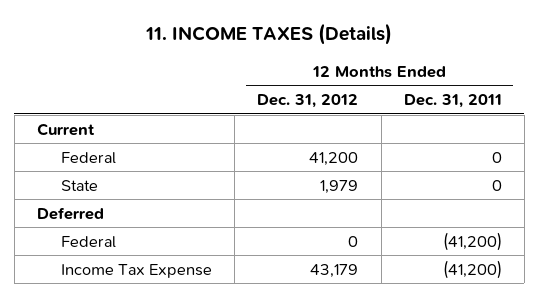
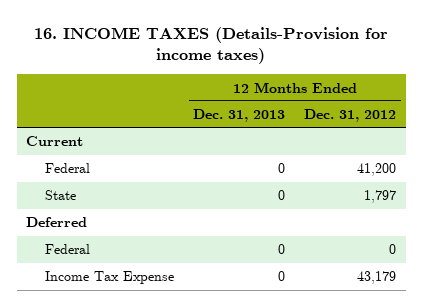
- 11. INCOME TAXES (Details)
+ 16. INCOME TAXES (Details-Provision for income taxes)
- | 12 Months Ended Dec. 31, 2012 | 12 Months Ended Dec. 31, 2011
+ | 12 Months Ended Dec. 31, 2013 | 12 Months Ended Dec. 31, 2012
- State | 1,979 | 0
+ State | 0 | 1,797

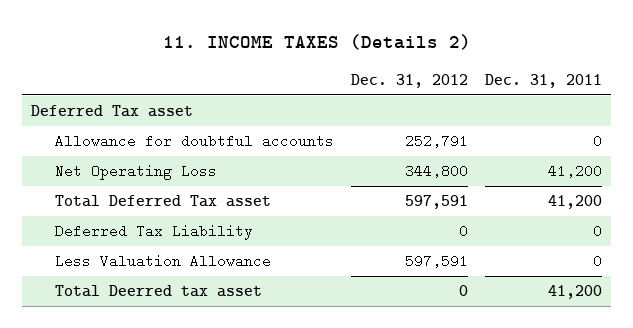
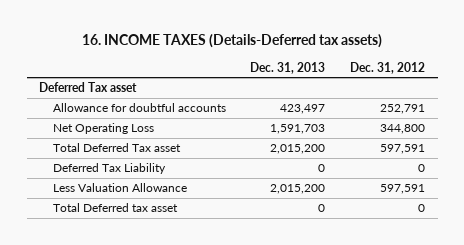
- 11. INCOME TAXES (Details 2)
+ 16. INCOME TAXES (Details-Deferred tax assets)
- | Dec. 31, 2012 | Dec. 31, 2011
+ | Dec. 31, 2013 | Dec. 31, 2012
- Total Deerred tax asset | 0 | 41,200
+ Total Deferred tax asset | 0 | 0

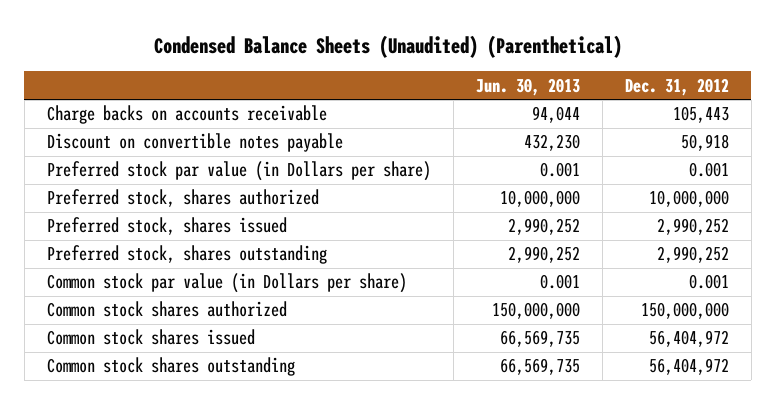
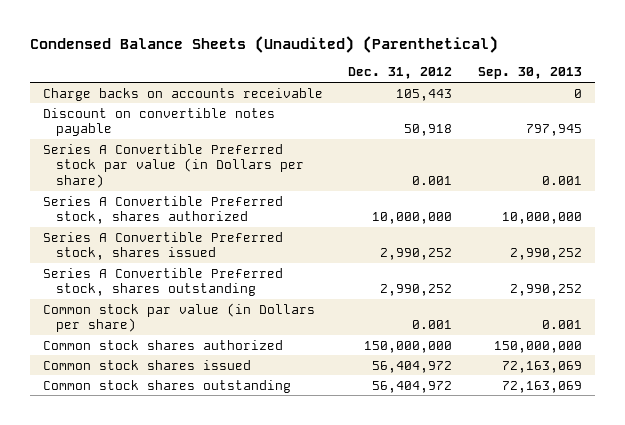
- | Jun. 30, 2013 | Dec. 31, 2012
+ | Dec. 31, 2012 | Sep. 30, 2013
- Preferred stock par value (in Dollars per share) | 0.001 | 0.001
- Preferred stock, shares authorized | 10,000,000 | 10,000,000
- Preferred stock, shares issued | 2,990,252 | 2,990,252
- Preferred stock, shares outstanding | 2,990,252 | 2,990,252
+ Series A Convertible Preferred stock par value (in Dollars per share) | 0.001 | 0.001
+ Series A Convertible Preferred stock, shares authorized | 10,000,000 | 10,000,000
+ Series A Convertible Preferred stock, shares issued | 2,990,252 | 2,990,252
+ Series A Convertible Preferred stock, shares outstanding | 2,990,252 | 2,990,252

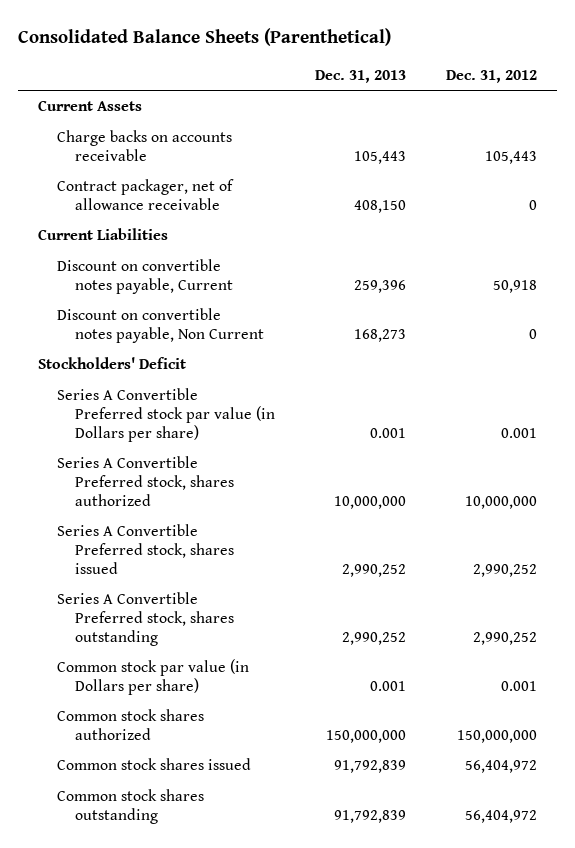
- Condensed Balance Sheets (Unaudited) (Parenthetical)
+ Consolidated Balance Sheets (Parenthetical)
- | Dec. 31, 2012 | Sep. 30, 2013
+ | Dec. 31, 2013 | Dec. 31, 2012
+ Current Assets
- Discount on convertible notes payable | 50,918 | 797,945
+ Contract packager, net of allowance receivable | 408,150 | 0
+ Current Liabilities
+ Discount on convertible notes payable, Current | 259,396 | 50,918
+ Discount on convertible notes payable, Non Current | 168,273 | 0
+ Stockholders' Deficit

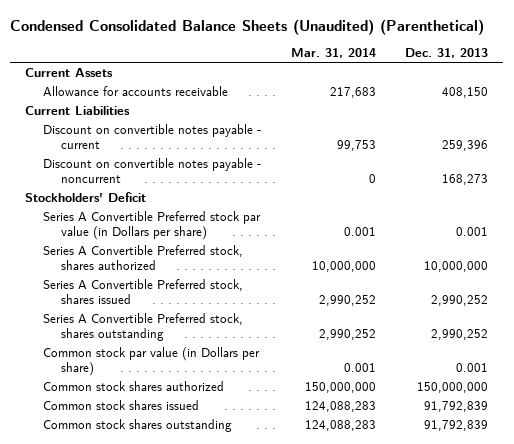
- Consolidated Balance Sheets (Parenthetical)
+ Condensed Consolidated Balance Sheets (Unaudited) (Parenthetical)
- | Dec. 31, 2013 | Dec. 31, 2012
+ | Mar. 31, 2014 | Dec. 31, 2013
- Charge backs on accounts receivable | 105,443 | 105,443
- Contract packager, net of allowance receivable | 408,150 | 0
+ Allowance for accounts receivable | 217,683 | 408,150
- Discount on convertible notes payable, Current | 259,396 | 50,918
- Discount on convertible notes payable, Non Current | 168,273 | 0
+ Discount on convertible notes payable - current | 99,753 | 259,396
+ Discount on convertible notes payable - noncurrent | 0 | 168,273

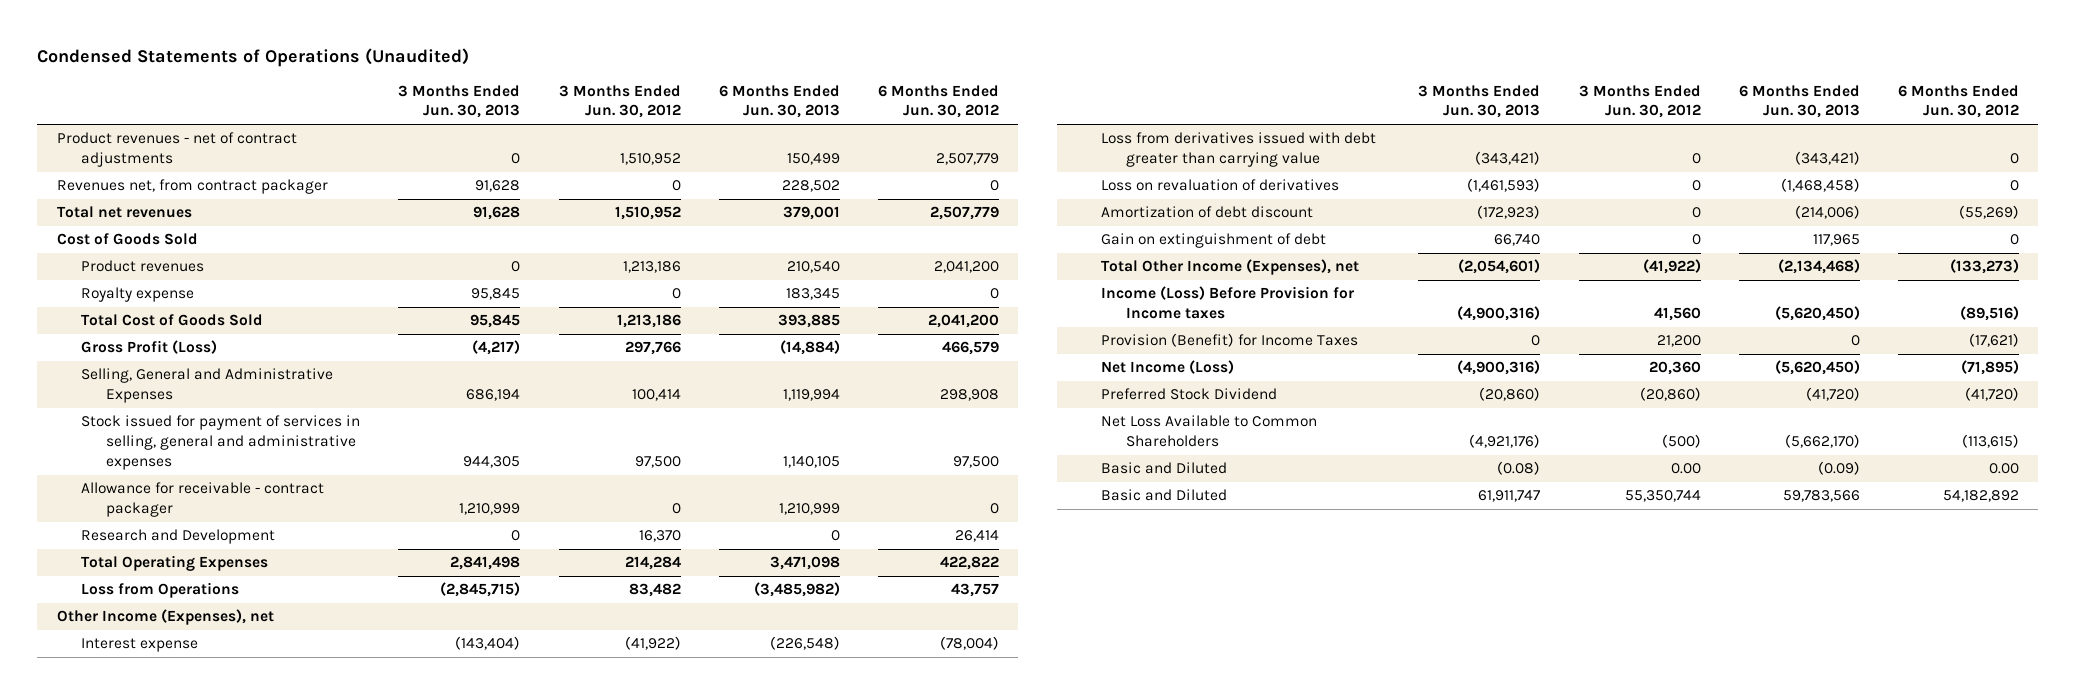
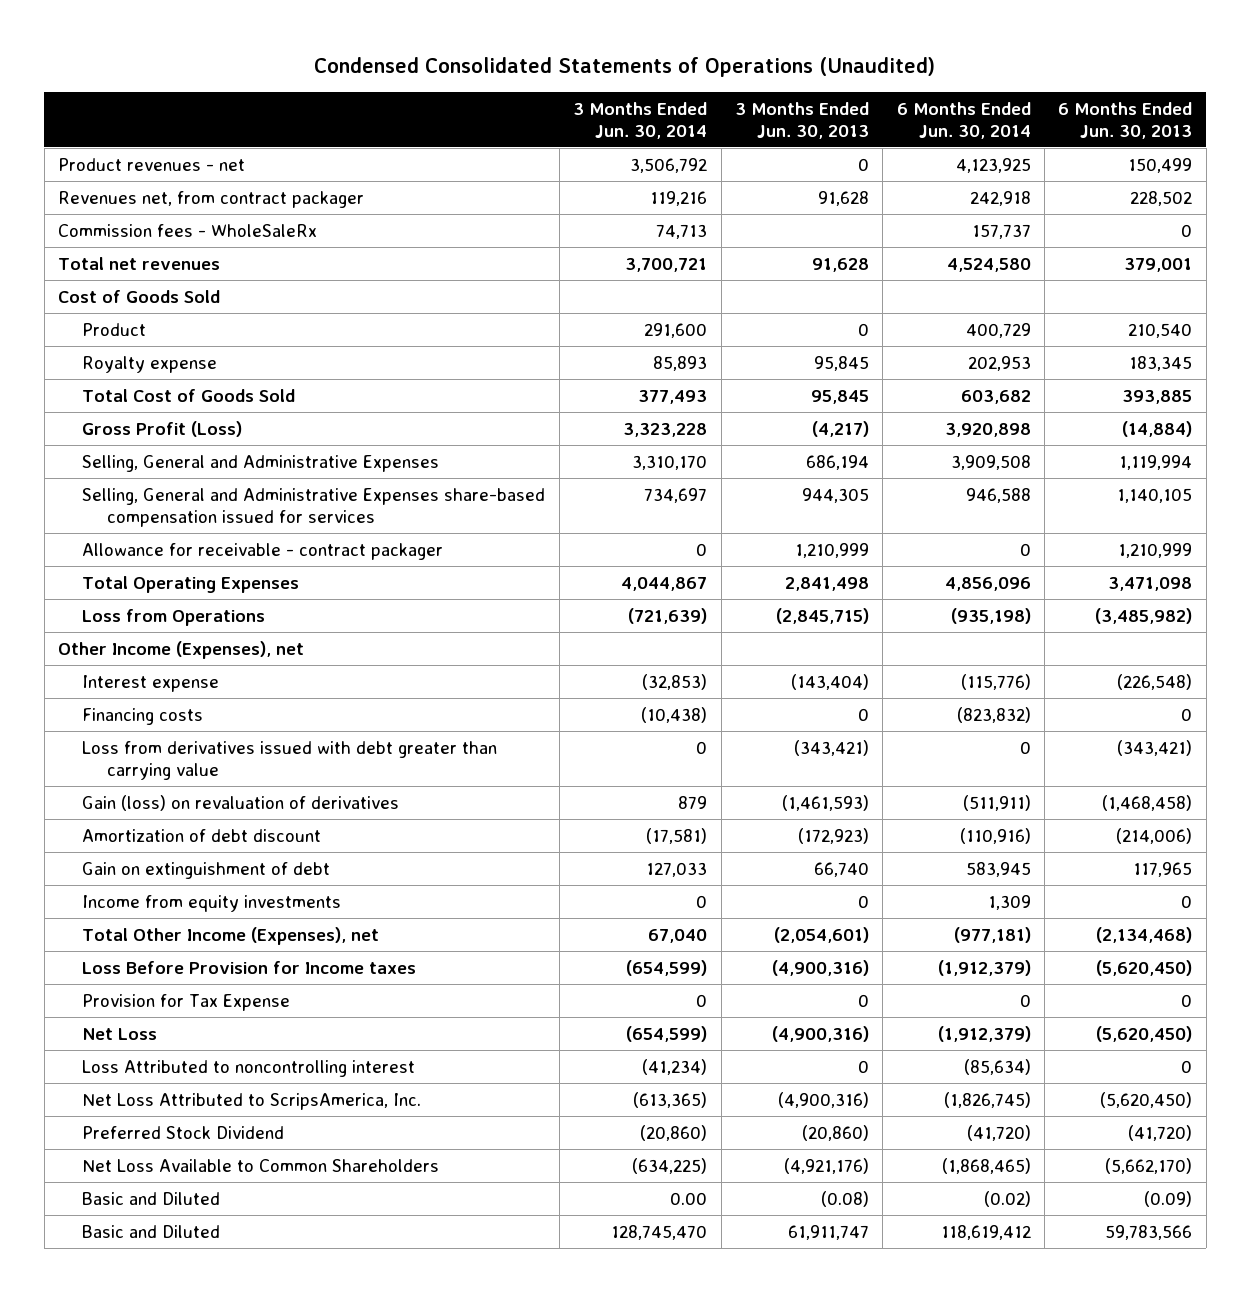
- Condensed Statements of Operations (Unaudited)
+ Condensed Consolidated Statements of Operations (Unaudited)
- | 3 Months Ended Jun. 30, 2013 | 3 Months Ended Jun. 30, 2012 | 6 Months Ended Jun. 30, 2013 | 6 Months Ended Jun. 30, 2012
+ | 3 Months Ended Jun. 30, 2014 | 3 Months Ended Jun. 30, 2013 | 6 Months Ended Jun. 30, 2014 | 6 Months Ended Jun. 30, 2013
- Product revenues - net of contract adjustments | 0 | 1,510,952 | 150,499 | 2,507,779
+ Product revenues - net | 3,506,792 | 0 | 4,123,925 | 150,499
+ Commission fees - WholeSaleRx | 74,713 | | 157,737 | 0
- Product revenues | 0 | 1,213,186 | 210,540 | 2,041,200
+ Product | 291,600 | 0 | 400,729 | 210,540
- Stock issued for payment of services in selling, general and administrative expenses | 944,305 | 97,500 | 1,140,105 | 97,500
+ Selling, General and Administrative Expenses share-based compensation issued for services | 734,697 | 944,305 | 946,588 | 1,140,105
- Research and Development | 0 | 16,370 | 0 | 26,414
+ Financing costs | (10,438) | 0 | (823,832) | 0
- Loss on revaluation of derivatives | (1,461,593) | 0 | (1,468,458) | 0
+ Gain (loss) on revaluation of derivatives | 879 | (1,461,593) | (511,911) | (1,468,458)
+ Income from equity investments | 0 | 0 | 1,309 | 0
- Income (Loss) Before Provision for Income taxes | (4,900,316) | 41,560 | (5,620,450) | (89,516)
- Provision (Benefit) for Income Taxes | 0 | 21,200 | 0 | (17,621)
- Net Income (Loss) | (4,900,316) | 20,360 | (5,620,450) | (71,895)
+ Loss Before Provision for Income taxes | (654,599) | (4,900,316) | (1,912,379) | (5,620,450)
+ Provision for Tax Expense | 0 | 0 | 0 | 0
+ Net Loss | (654,599) | (4,900,316) | (1,912,379) | (5,620,450)
+ Loss Attributed to noncontrolling interest | (41,234) | 0 | (85,634) | 0
+ Net Loss Attributed to ScripsAmerica, Inc. | (613,365) | (4,900,316) | (1,826,745) | (5,620,450)

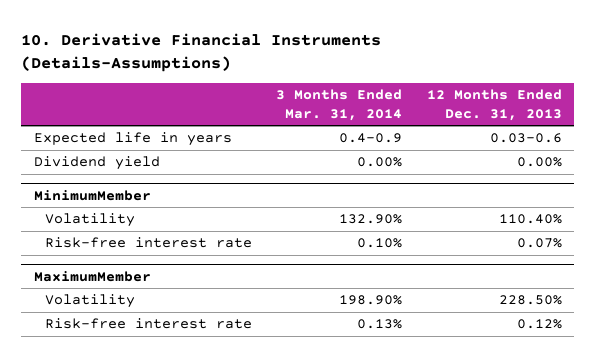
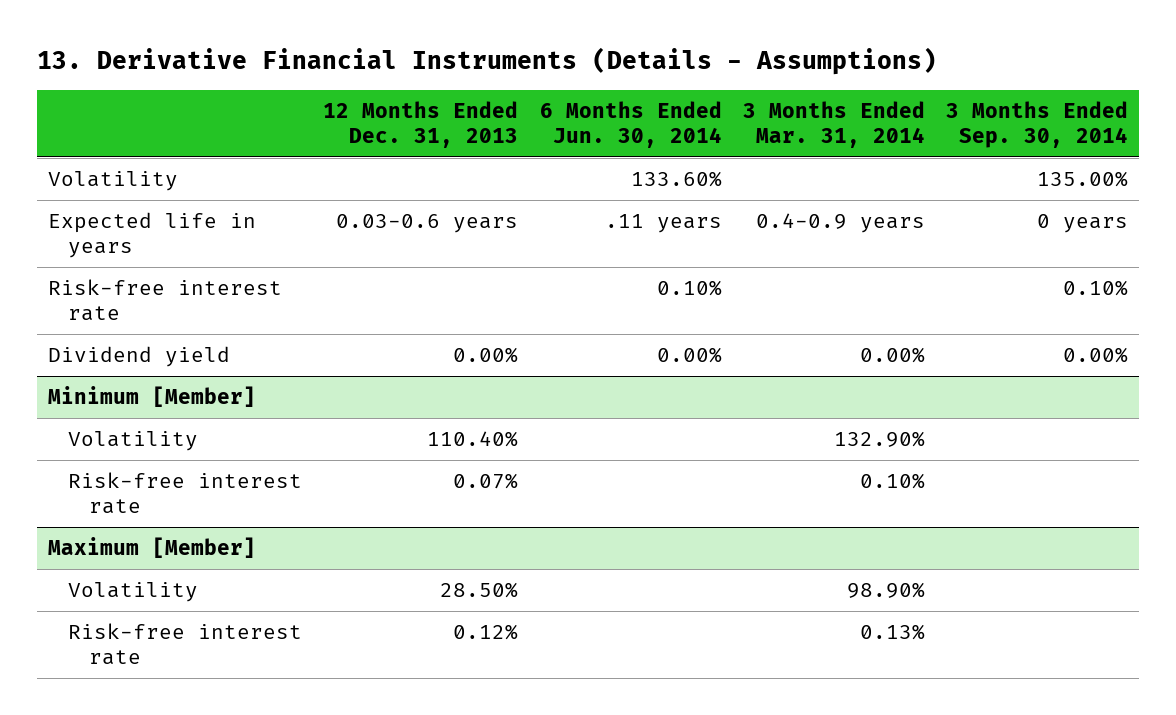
- 10. Derivative Financial Instruments (Details-Assumptions)
+ 13. Derivative Financial Instruments (Details - Assumptions)
- | 3 Months Ended Mar. 31, 2014 | 12 Months Ended Dec. 31, 2013
+ | 12 Months Ended Dec. 31, 2013 | 6 Months Ended Jun. 30, 2014 | 3 Months Ended Mar. 31, 2014 | 3 Months Ended Sep. 30, 2014
- Expected life in years | 0.4-0.9 | 0.03-0.6
+ Volatility | | 133.60% | | 135.00%
+ Expected life in years | 0.03-0.6 years | .11 years | 0.4-0.9 years | 0 years
+ Risk-free interest rate | | 0.10% | | 0.10%
- MinimumMember
+ Minimum [Member]
- MaximumMember
- Volatility | 198.90% | 228.50%
+ Maximum [Member]
+ Volatility | 28.50% | | 98.90% |

